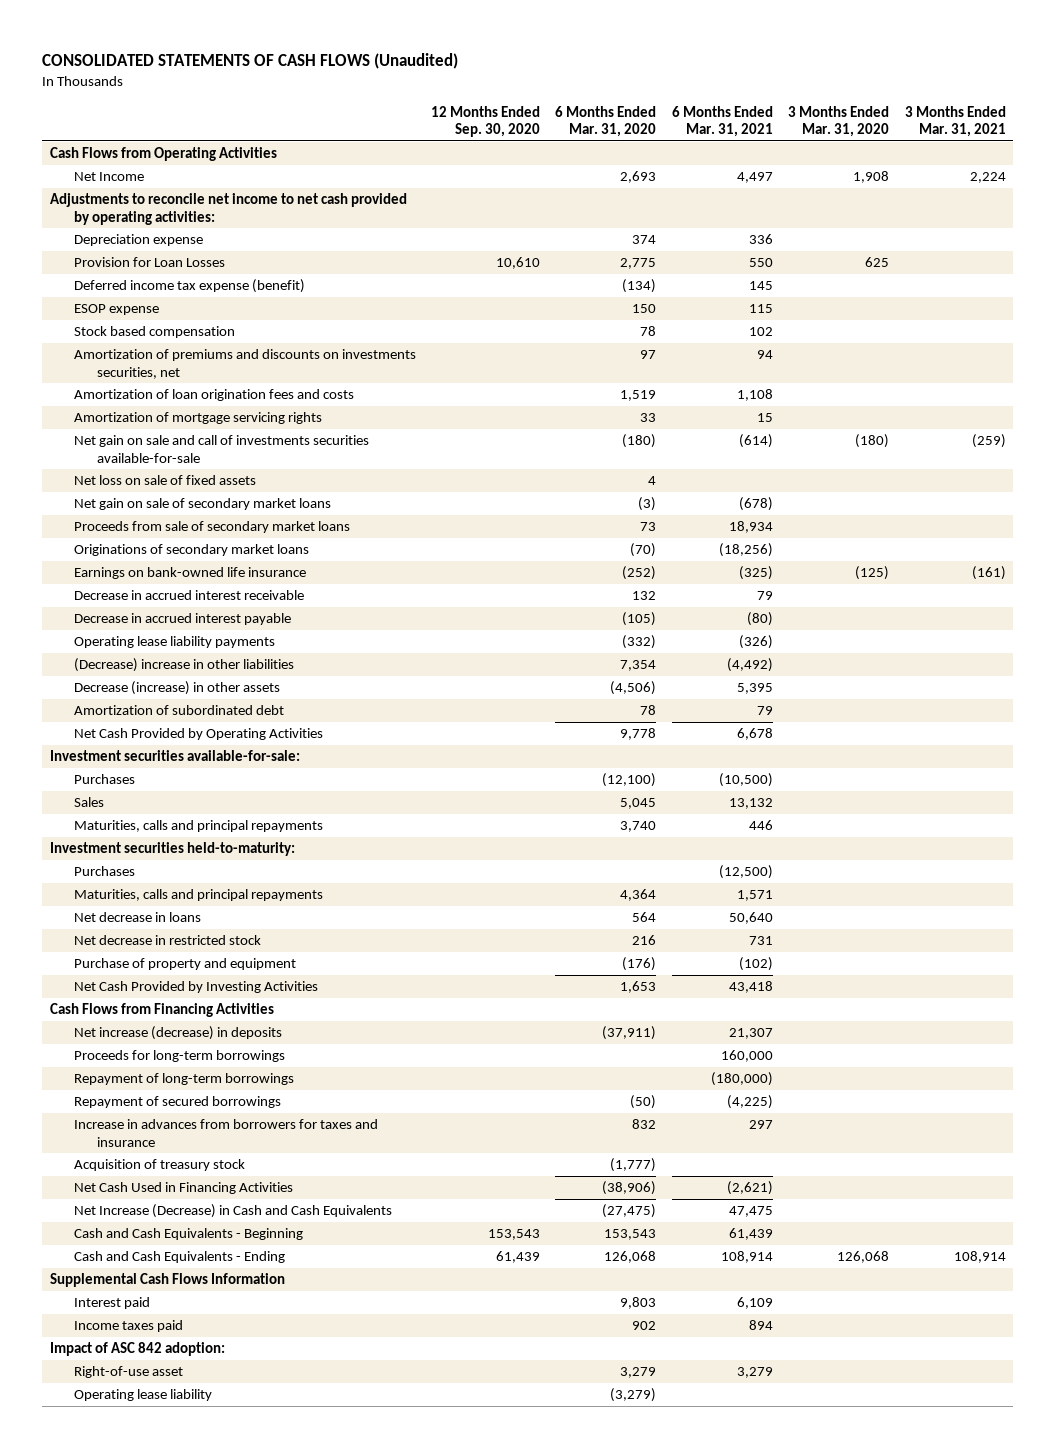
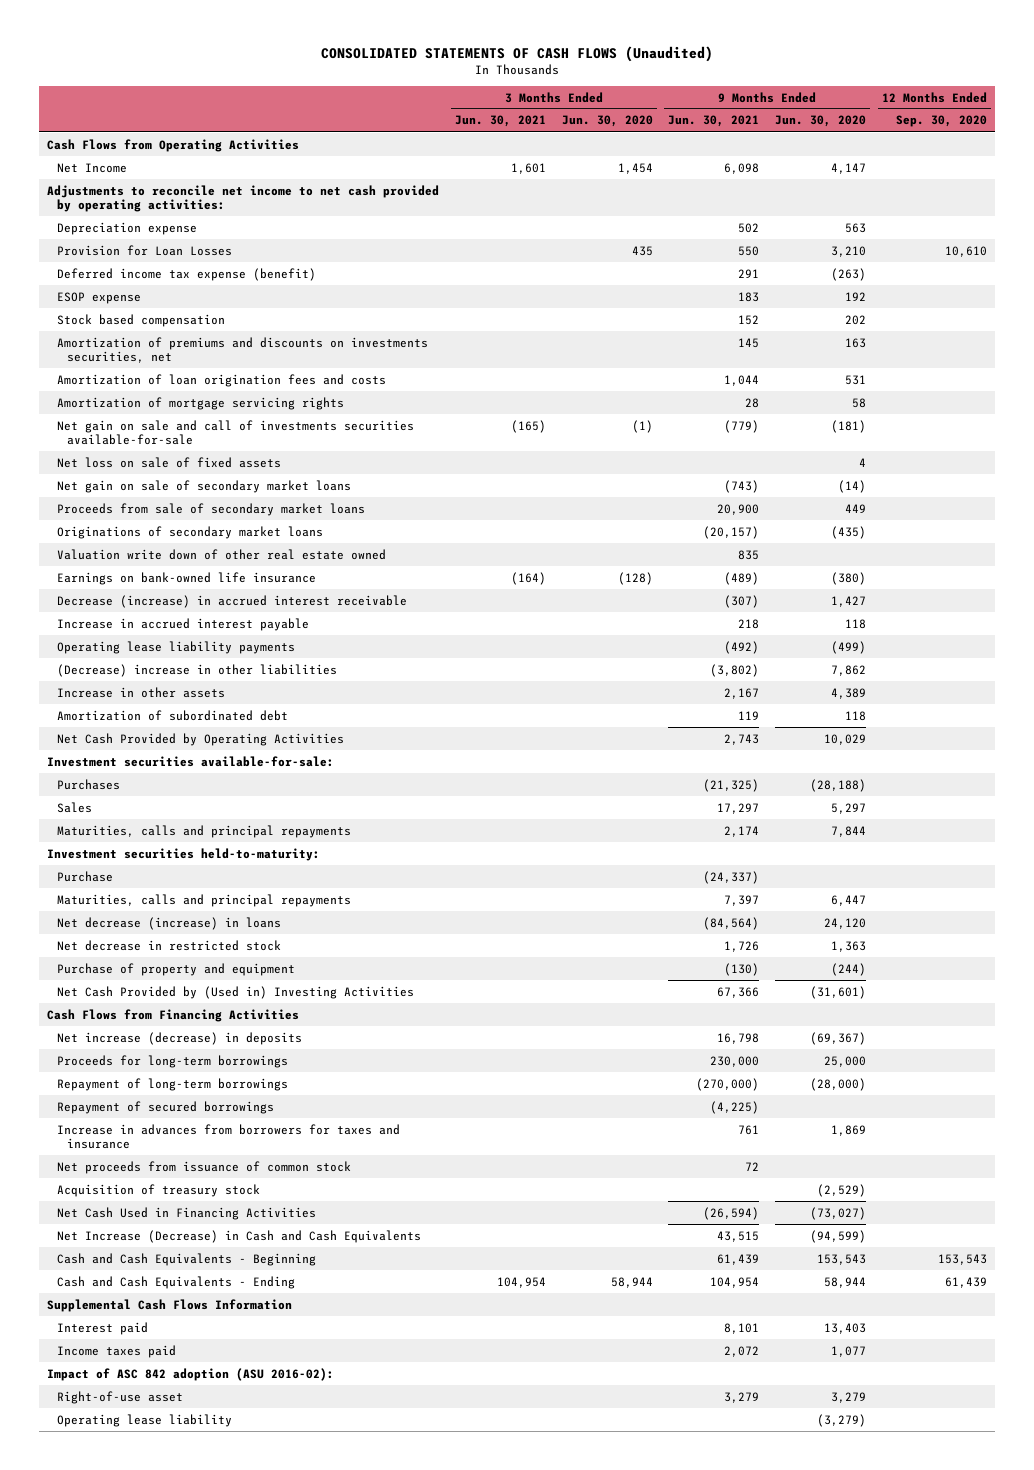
- | 12 Months Ended Sep. 30, 2020 | 6 Months Ended Mar. 31, 2020 | 6 Months Ended Mar. 31, 2021 | 3 Months Ended Mar. 31, 2020 | 3 Months Ended Mar. 31, 2021
+ | 3 Months Ended Jun. 30, 2021 | 3 Months Ended Jun. 30, 2020 | 9 Months Ended Jun. 30, 2021 | 9 Months Ended Jun. 30, 2020 | 12 Months Ended Sep. 30, 2020
+ Valuation write down of other real estate owned | | | 835 | |
- Decrease in accrued interest receivable | | 132 | 79 | |
- Decrease in accrued interest payable | | (105) | (80) | |
+ Decrease (increase) in accrued interest receivable | | | (307) | 1,427 |
+ Increase in accrued interest payable | | | 218 | 118 |
- Decrease (increase) in other assets | | (4,506) | 5,395 | |
+ Increase in other assets | | | 2,167 | 4,389 |
- Purchases | | | (12,500) | |
+ Purchase | | | (24,337) | |
- Net decrease in loans | | 564 | 50,640 | |
+ Net decrease (increase) in loans | | | (84,564) | 24,120 |
- Net Cash Provided by Investing Activities | | 1,653 | 43,418 | |
+ Net Cash Provided by (Used in) Investing Activities | | | 67,366 | (31,601) |
+ Net proceeds from issuance of common stock | | | 72 | |
- Impact of ASC 842 adoption:
+ Impact of ASC 842 adoption (ASU 2016-02):

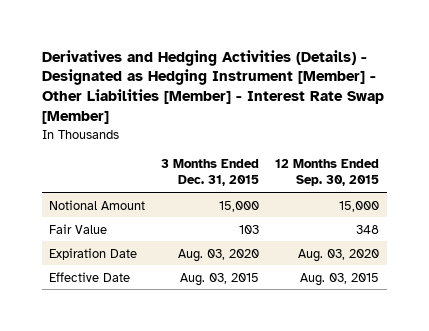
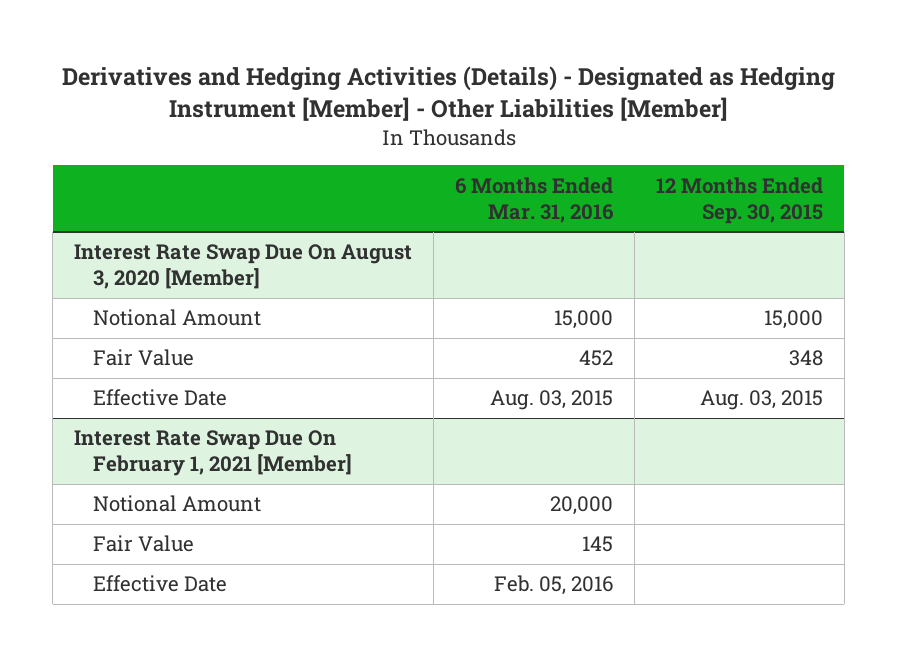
- Derivatives and Hedging Activities (Details) - Designated as Hedging Instrument [Member] - Other Liabilities [Member] - Interest Rate Swap [Member]
+ Derivatives and Hedging Activities (Details) - Designated as Hedging Instrument [Member] - Other Liabilities [Member]
- | 3 Months Ended Dec. 31, 2015 | 12 Months Ended Sep. 30, 2015
+ | 6 Months Ended Mar. 31, 2016 | 12 Months Ended Sep. 30, 2015
+ Interest Rate Swap Due On August 3, 2020 [Member]
- Expiration Date | Aug. 03, 2020 | Aug. 03, 2020
+ Interest Rate Swap Due On February 1, 2021 [Member]
+ Notional Amount | 20,000 |
+ Fair Value | 145 |
+ Effective Date | Feb. 05, 2016 |

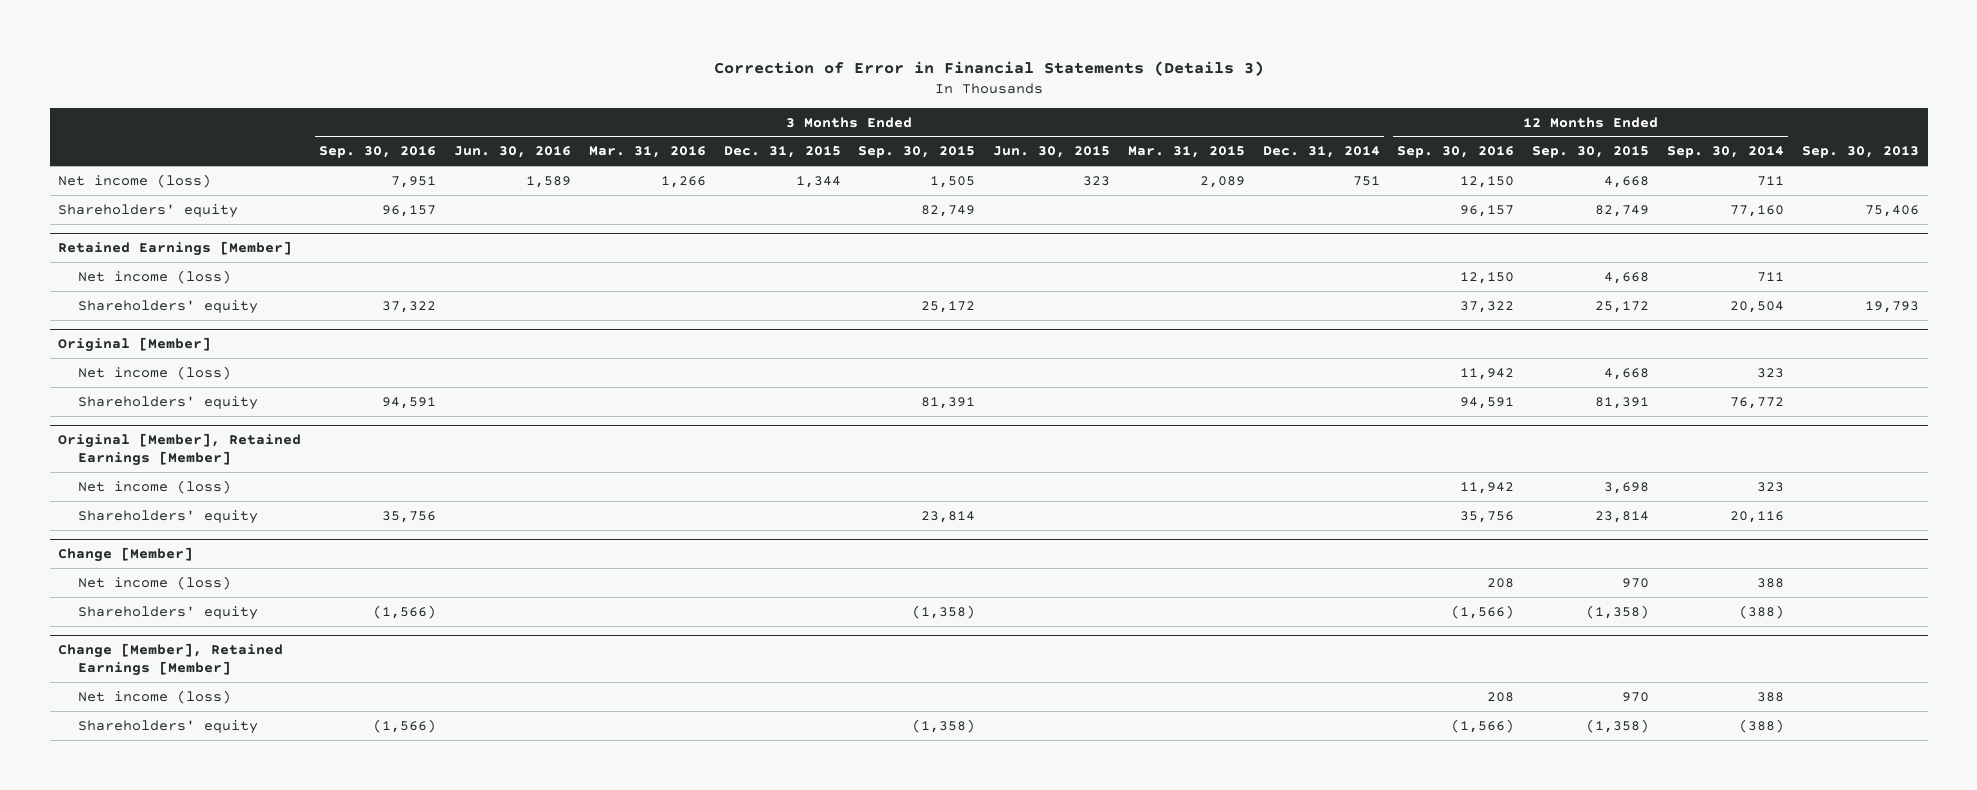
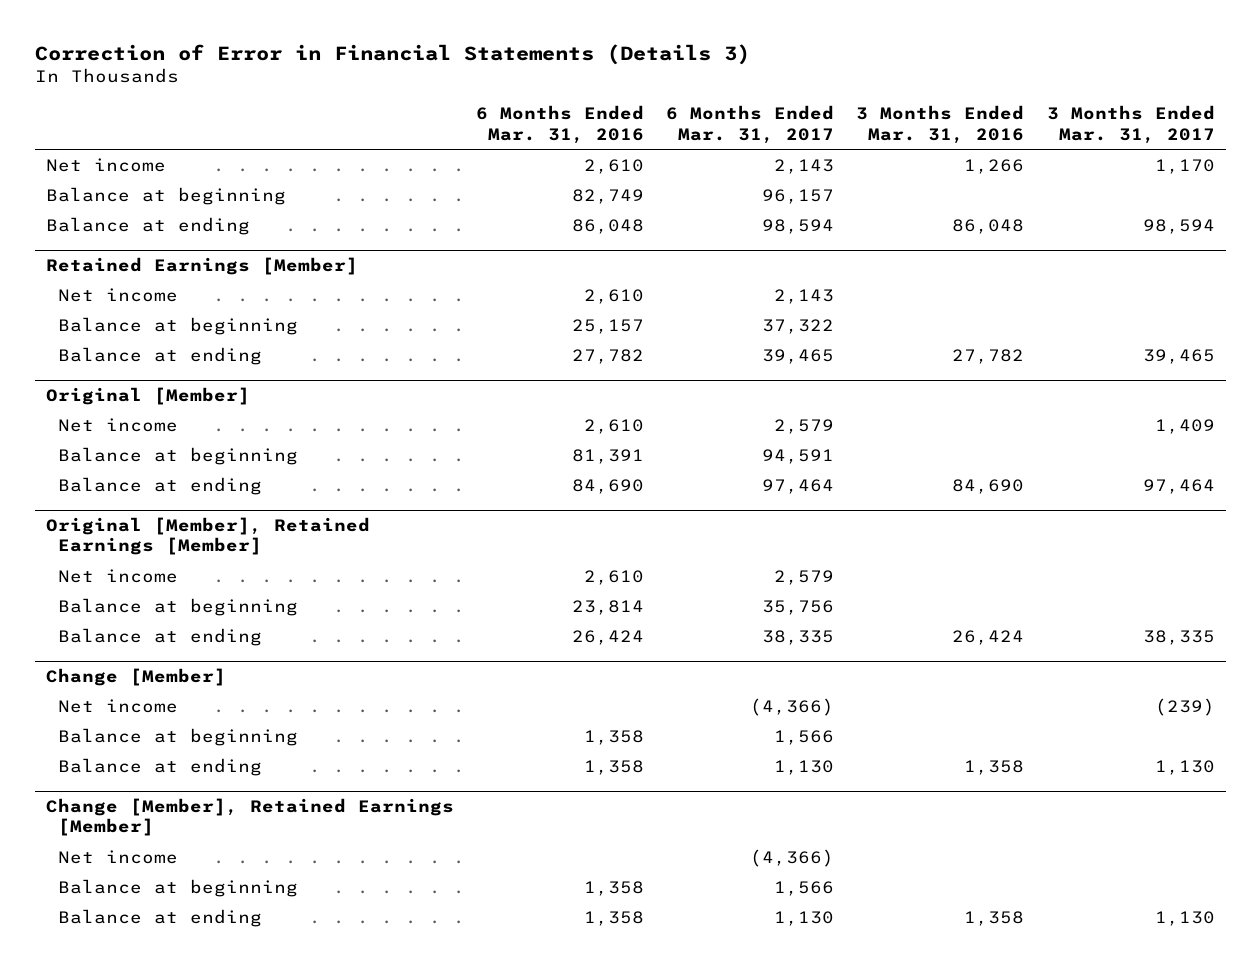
- | 3 Months Ended Sep. 30, 2016 | 3 Months Ended Jun. 30, 2016 | 3 Months Ended Mar. 31, 2016 | 3 Months Ended Dec. 31, 2015 | 3 Months Ended Sep. 30, 2015 | 3 Months Ended Jun. 30, 2015 | 3 Months Ended Mar. 31, 2015 | 3 Months Ended Dec. 31, 2014 | 12 Months Ended Sep. 30, 2016 | 12 Months Ended Sep. 30, 2015 | 12 Months Ended Sep. 30, 2014 | Sep. 30, 2013
+ | 6 Months Ended Mar. 31, 2016 | 6 Months Ended Mar. 31, 2017 | 3 Months Ended Mar. 31, 2016 | 3 Months Ended Mar. 31, 2017
- Net income (loss) | 7,951 | 1,589 | 1,266 | 1,344 | 1,505 | 323 | 2,089 | 751 | 12,150 | 4,668 | 711 |
- Shareholders' equity | 96,157 | | | | 82,749 | | | | 96,157 | 82,749 | 77,160 | 75,406
+ Net income | 2,610 | 2,143 | 1,266 | 1,170
+ Balance at beginning | 82,749 | 96,157 | |
+ Balance at ending | 86,048 | 98,594 | 86,048 | 98,594
@ Retained Earnings [Member]
- Net income (loss) | | | | | | | | | 12,150 | 4,668 | 711 |
- Shareholders' equity | 37,322 | | | | 25,172 | | | | 37,322 | 25,172 | 20,504 | 19,793
+ Net income | 2,610 | 2,143 | |
+ Balance at beginning | 25,157 | 37,322 | |
+ Balance at ending | 27,782 | 39,465 | 27,782 | 39,465
@ Original [Member]
- Net income (loss) | | | | | | | | | 11,942 | 4,668 | 323 |
- Shareholders' equity | 94,591 | | | | 81,391 | | | | 94,591 | 81,391 | 76,772 |
+ Net income | 2,610 | 2,579 | | 1,409
+ Balance at beginning | 81,391 | 94,591 | |
+ Balance at ending | 84,690 | 97,464 | 84,690 | 97,464
@ Original [Member], Retained Earnings [Member]
- Net income (loss) | | | | | | | | | 11,942 | 3,698 | 323 |
- Shareholders' equity | 35,756 | | | | 23,814 | | | | 35,756 | 23,814 | 20,116 |
+ Net income | 2,610 | 2,579 | |
+ Balance at beginning | 23,814 | 35,756 | |
+ Balance at ending | 26,424 | 38,335 | 26,424 | 38,335
@ Change [Member]
- Net income (loss) | | | | | | | | | 208 | 970 | 388 |
- Shareholders' equity | (1,566) | | | | (1,358) | | | | (1,566) | (1,358) | (388) |
+ Net income | | (4,366) | | (239)
+ Balance at beginning | 1,358 | 1,566 | |
+ Balance at ending | 1,358 | 1,130 | 1,358 | 1,130
@ Change [Member], Retained Earnings [Member]
- Net income (loss) | | | | | | | | | 208 | 970 | 388 |
- Shareholders' equity | (1,566) | | | | (1,358) | | | | (1,566) | (1,358) | (388) |
+ Net income | | (4,366) | |
+ Balance at beginning | 1,358 | 1,566 | |
+ Balance at ending | 1,358 | 1,130 | 1,358 | 1,130

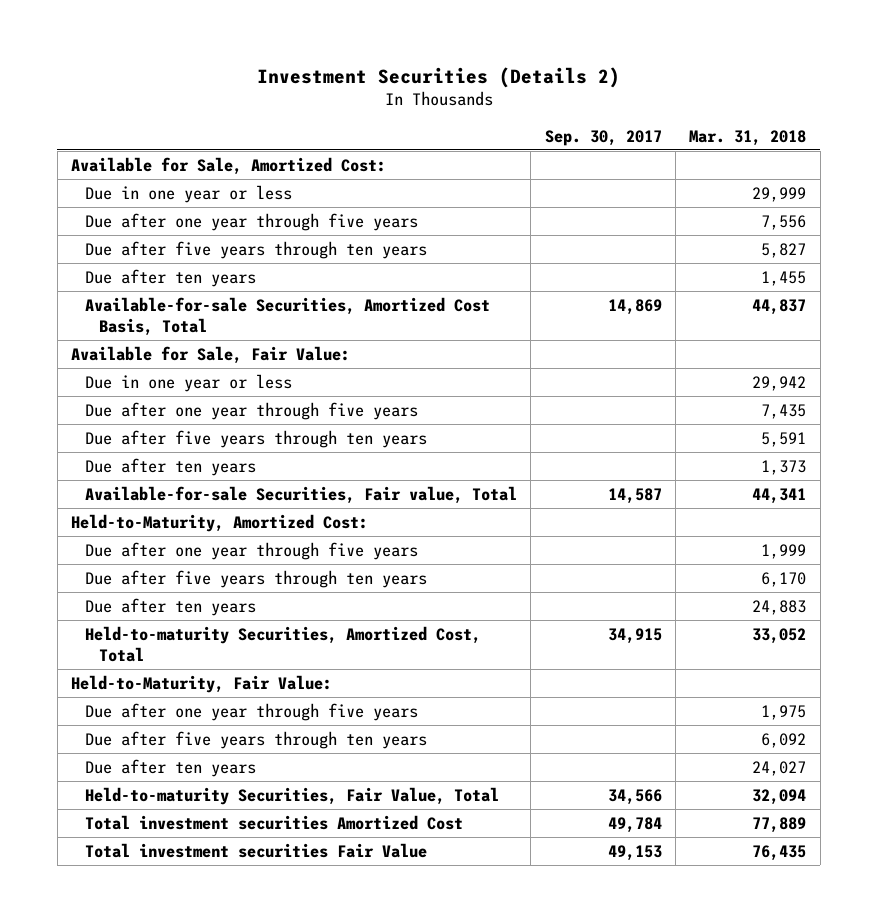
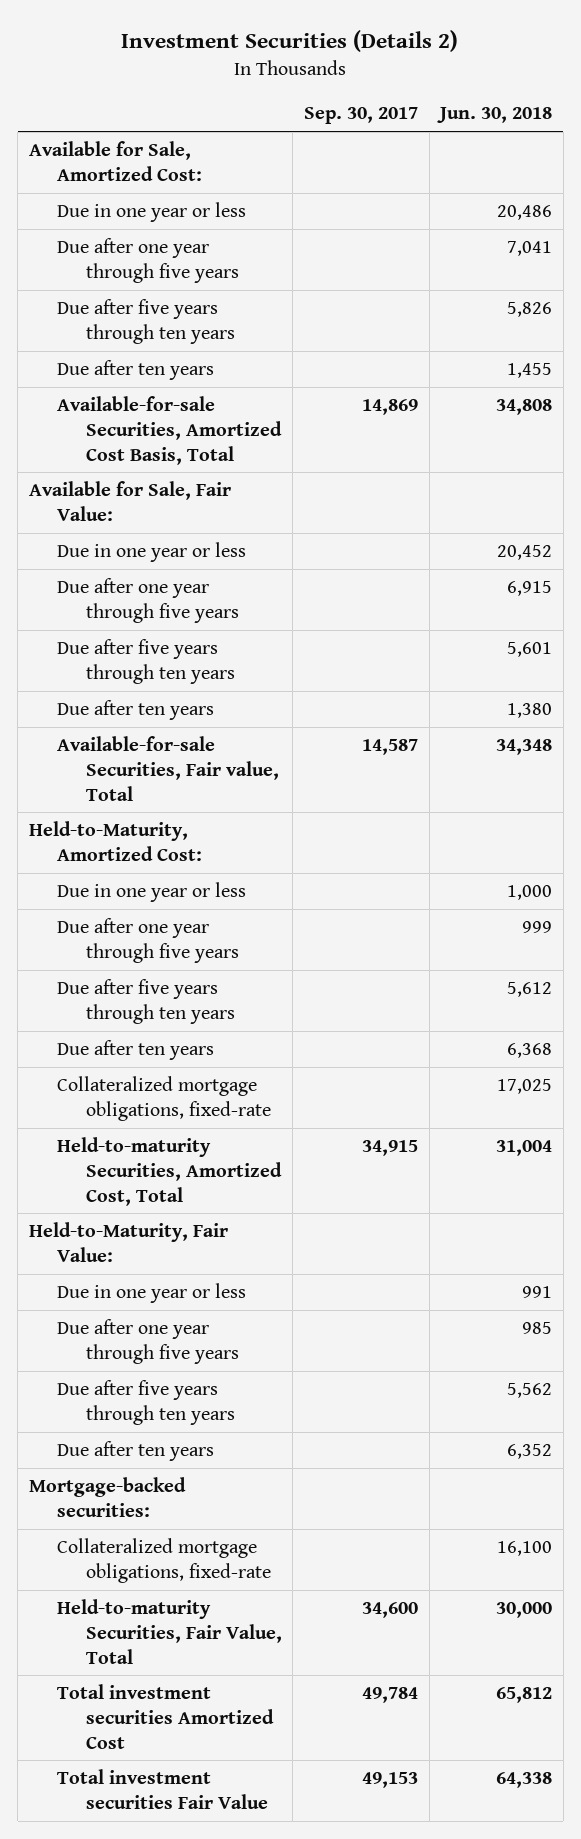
- | Sep. 30, 2017 | Mar. 31, 2018
+ | Sep. 30, 2017 | Jun. 30, 2018
+ Due in one year or less | | 1,000
+ Collateralized mortgage obligations, fixed-rate | | 17,025
+ Due in one year or less | | 991
- Held-to-maturity Securities, Fair Value, Total | 34,566 | 32,094
+ Mortgage-backed securities:
+ Collateralized mortgage obligations, fixed-rate | | 16,100
+ Held-to-maturity Securities, Fair Value, Total | 34,600 | 30,000

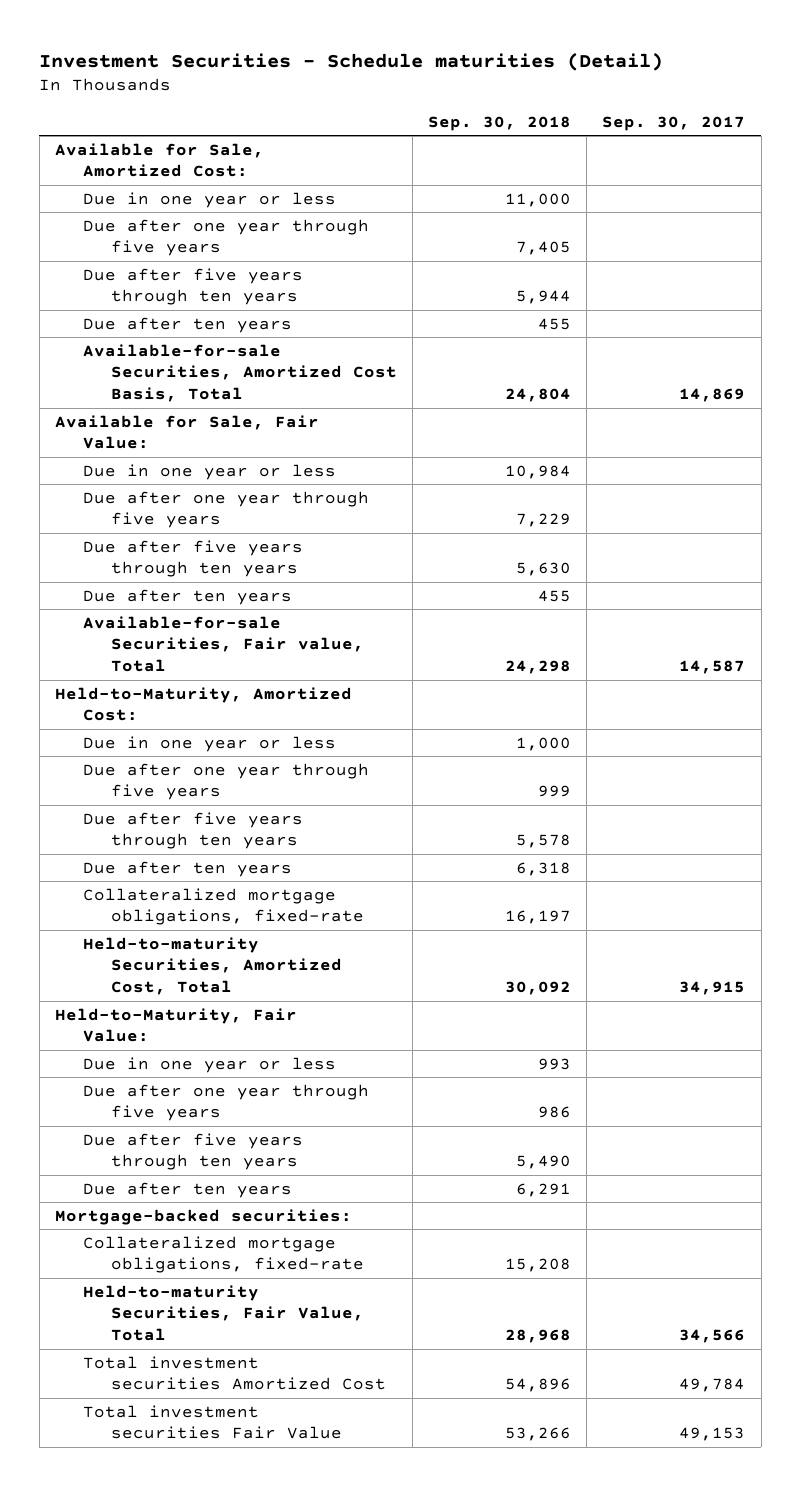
- Investment Securities (Details 2)
+ Investment Securities - Schedule maturities (Detail)
- | Sep. 30, 2017 | Jun. 30, 2018
+ | Sep. 30, 2018 | Sep. 30, 2017
- Held-to-maturity Securities, Fair Value, Total | 34,600 | 30,000
+ Held-to-maturity Securities, Fair Value, Total | 28,968 | 34,566

